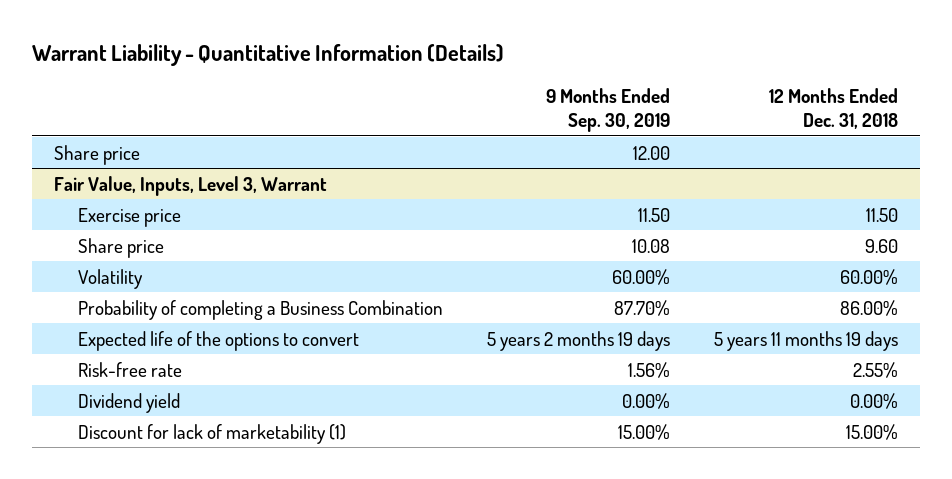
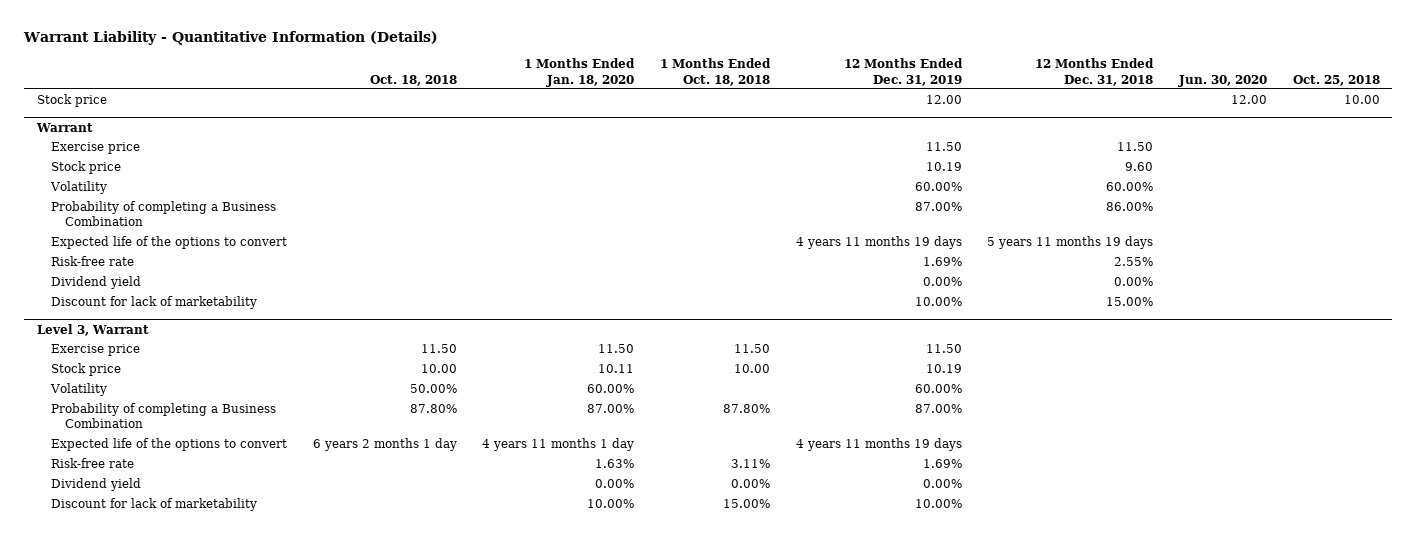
- | 9 Months Ended Sep. 30, 2019 | 12 Months Ended Dec. 31, 2018
+ | Oct. 18, 2018 | 1 Months Ended Jan. 18, 2020 | 1 Months Ended Oct. 18, 2018 | 12 Months Ended Dec. 31, 2019 | 12 Months Ended Dec. 31, 2018 | Jun. 30, 2020 | Oct. 25, 2018
- Share price | 12.00 |
- Fair Value, Inputs, Level 3, Warrant
+ Stock price | | | | 12.00 | | 12.00 | 10.00
+ Warrant
- Share price | 10.08 | 9.60
+ Stock price | | | | 10.19 | 9.60 | |
- Discount for lack of marketability (1) | 15.00% | 15.00%
+ Discount for lack of marketability | | | | 10.00% | 15.00% | |
+ Level 3, Warrant
+ Exercise price | 11.50 | 11.50 | 11.50 | 11.50 | | |
+ Stock price | 10.00 | 10.11 | 10.00 | 10.19 | | |
+ Volatility | 50.00% | 60.00% | | 60.00% | | |
+ Probability of completing a Business Combination | 87.80% | 87.00% | 87.80% | 87.00% | | |
+ Expected life of the options to convert | 6 years 2 months 1 day | 4 years 11 months 1 day | | 4 years 11 months 19 days | | |
+ Risk-free rate | | 1.63% | 3.11% | 1.69% | | |
+ Dividend yield | | 0.00% | 0.00% | 0.00% | | |
+ Discount for lack of marketability | | 10.00% | 15.00% | 10.00% | | |

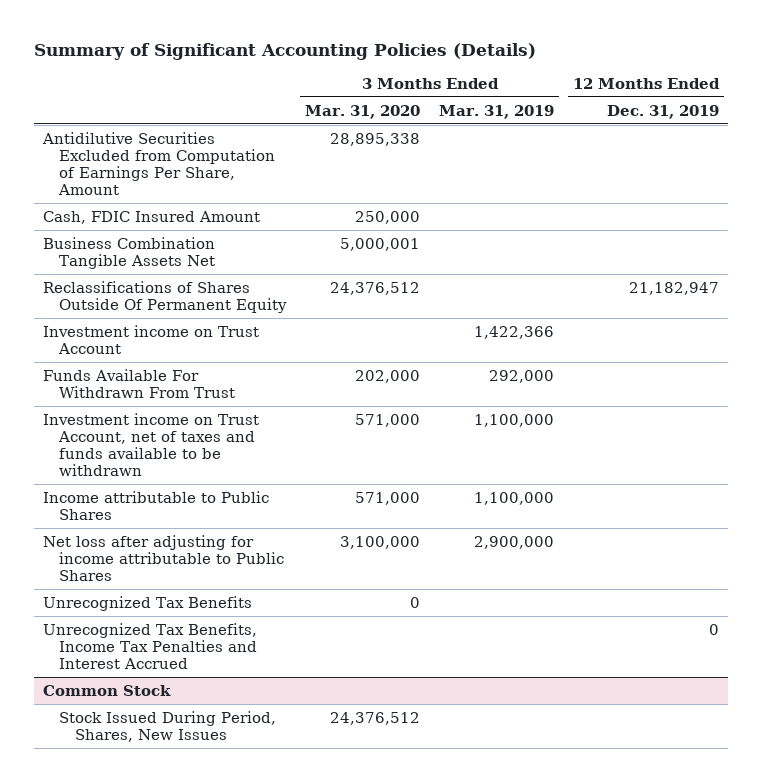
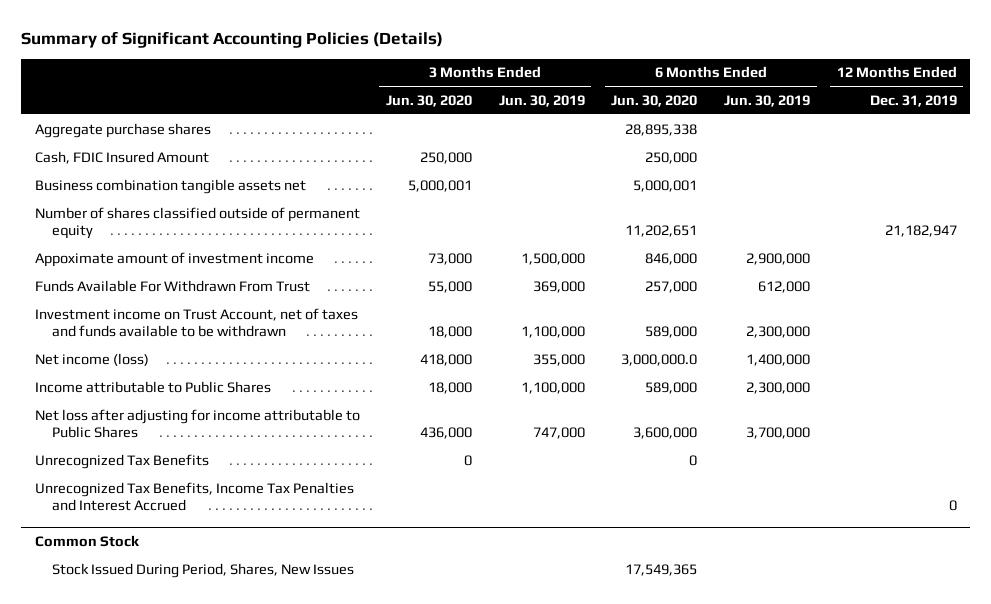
- | 3 Months Ended Mar. 31, 2020 | 3 Months Ended Mar. 31, 2019 | 12 Months Ended Dec. 31, 2019
+ | 3 Months Ended Jun. 30, 2020 | 3 Months Ended Jun. 30, 2019 | 6 Months Ended Jun. 30, 2020 | 6 Months Ended Jun. 30, 2019 | 12 Months Ended Dec. 31, 2019
- Antidilutive Securities Excluded from Computation of Earnings Per Share, Amount | 28,895,338 | |
+ Aggregate purchase shares | | | 28,895,338 | |
- Business Combination Tangible Assets Net | 5,000,001 | |
- Reclassifications of Shares Outside Of Permanent Equity | 24,376,512 | | 21,182,947
- Investment income on Trust Account | | 1,422,366 |
+ Business combination tangible assets net | 5,000,001 | | 5,000,001 | |
+ Number of shares classified outside of permanent equity | | | 11,202,651 | | 21,182,947
+ Appoximate amount of investment income | 73,000 | 1,500,000 | 846,000 | 2,900,000 |
+ Net income (loss) | 418,000 | 355,000 | 3,000,000.0 | 1,400,000 |

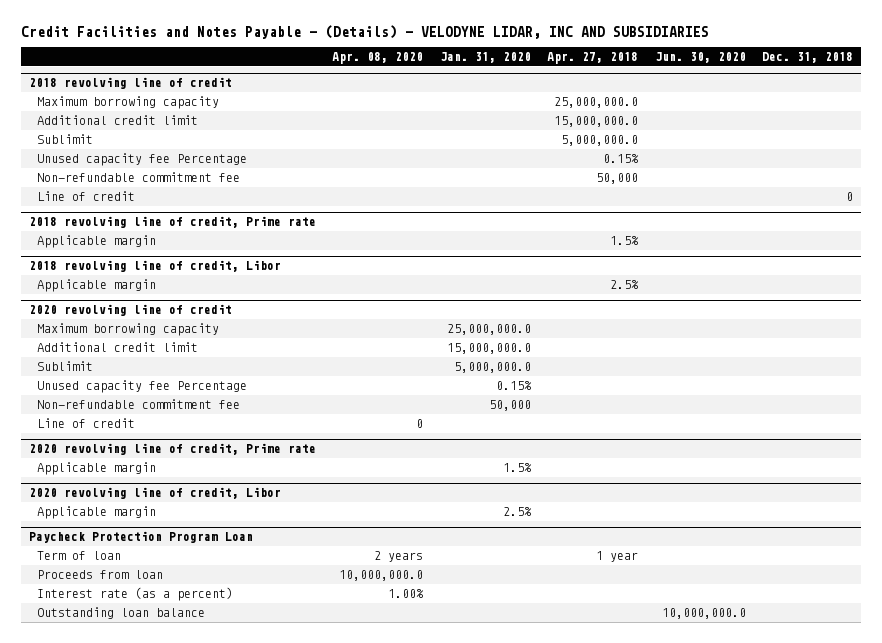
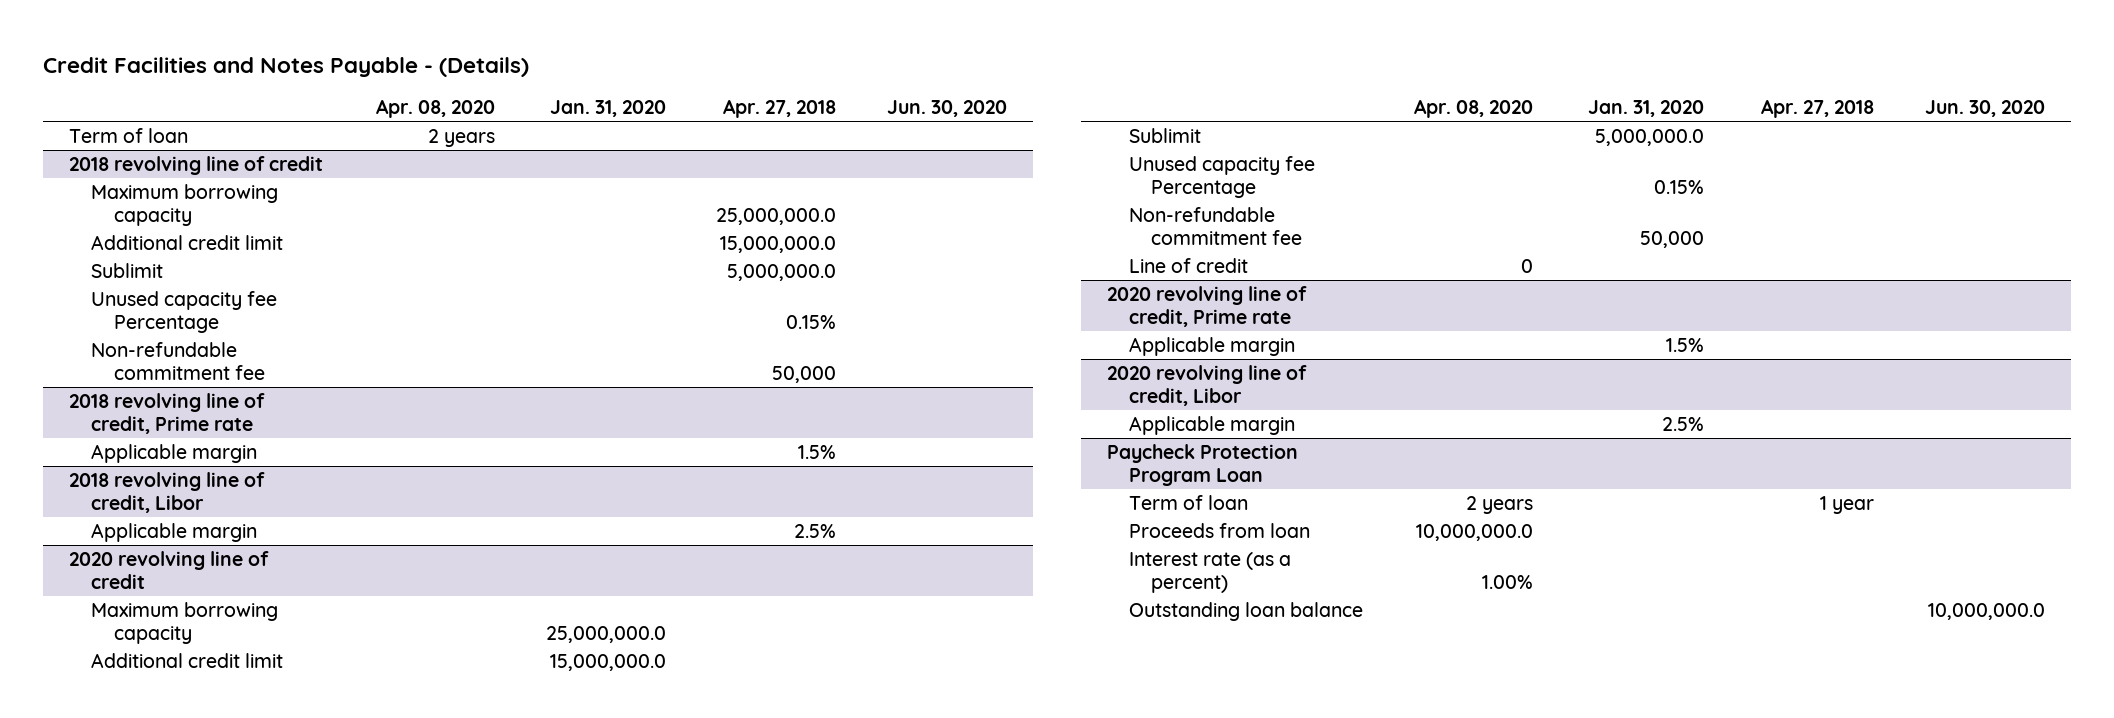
- Credit Facilities and Notes Payable - (Details) - VELODYNE LIDAR, INC AND SUBSIDIARIES
+ Credit Facilities and Notes Payable - (Details)
- | Apr. 08, 2020 | Jan. 31, 2020 | Apr. 27, 2018 | Jun. 30, 2020 | Dec. 31, 2018
+ | Apr. 08, 2020 | Jan. 31, 2020 | Apr. 27, 2018 | Jun. 30, 2020
+ Term of loan | 2 years | | |
@ 2018 revolving line of credit
- Line of credit | | | | | 0

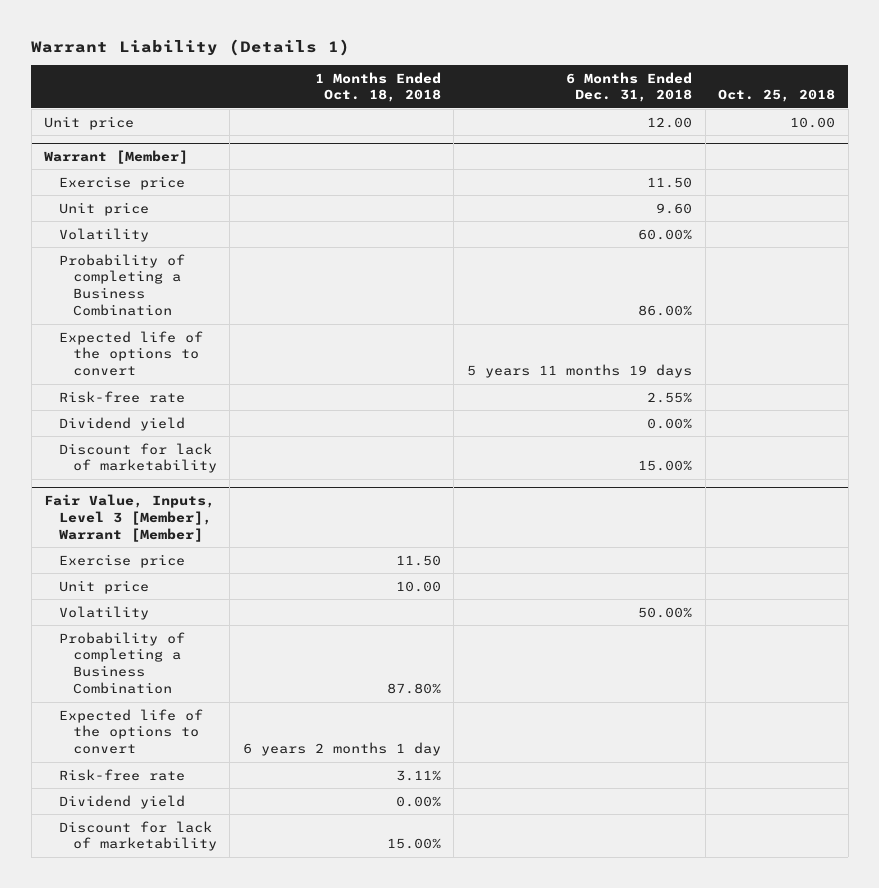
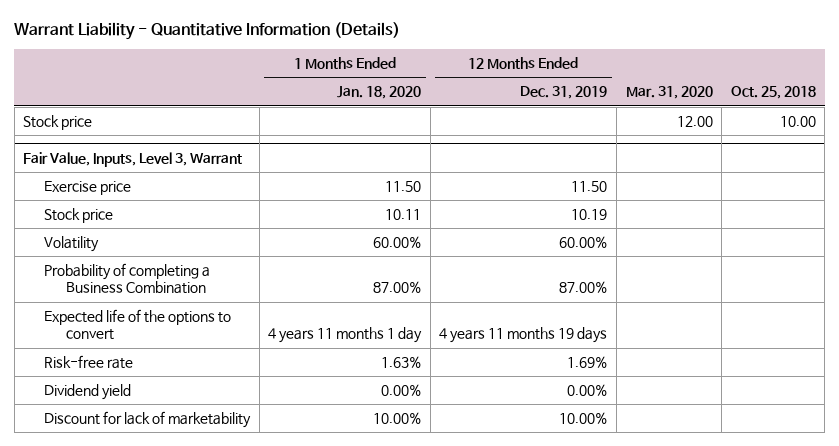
- Warrant Liability (Details 1)
+ Warrant Liability - Quantitative Information (Details)
- | 1 Months Ended Oct. 18, 2018 | 6 Months Ended Dec. 31, 2018 | Oct. 25, 2018
+ | 1 Months Ended Jan. 18, 2020 | 12 Months Ended Dec. 31, 2019 | Mar. 31, 2020 | Oct. 25, 2018
- Unit price | | 12.00 | 10.00
- Warrant [Member]
- Exercise price | | 11.50 |
- Unit price | | 9.60 |
- Volatility | | 60.00% |
- Probability of completing a Business Combination | | 86.00% |
- Expected life of the options to convert | | 5 years 11 months 19 days |
- Risk-free rate | | 2.55% |
- Dividend yield | | 0.00% |
- Discount for lack of marketability | | 15.00% |
- Fair Value, Inputs, Level 3 [Member], Warrant [Member]
+ Stock price | | | 12.00 | 10.00
+ Fair Value, Inputs, Level 3, Warrant
- Unit price | 10.00 | |
+ Stock price | 10.11 | 10.19 | |

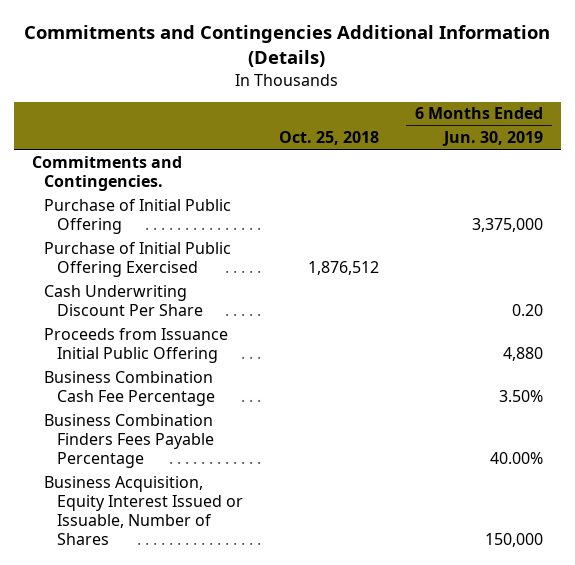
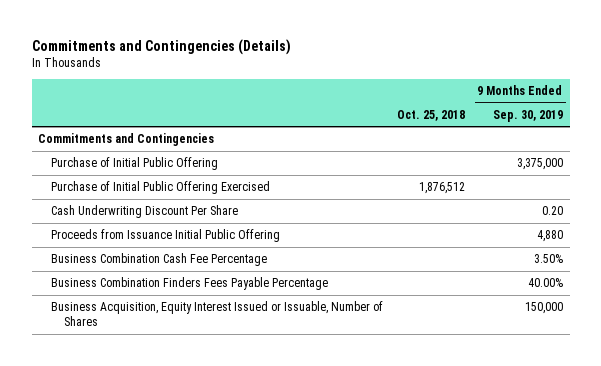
- Commitments and Contingencies Additional Information (Details)
+ Commitments and Contingencies (Details)
- | Oct. 25, 2018 | 6 Months Ended Jun. 30, 2019
+ | Oct. 25, 2018 | 9 Months Ended Sep. 30, 2019
- Commitments and Contingencies.
+ Commitments and Contingencies

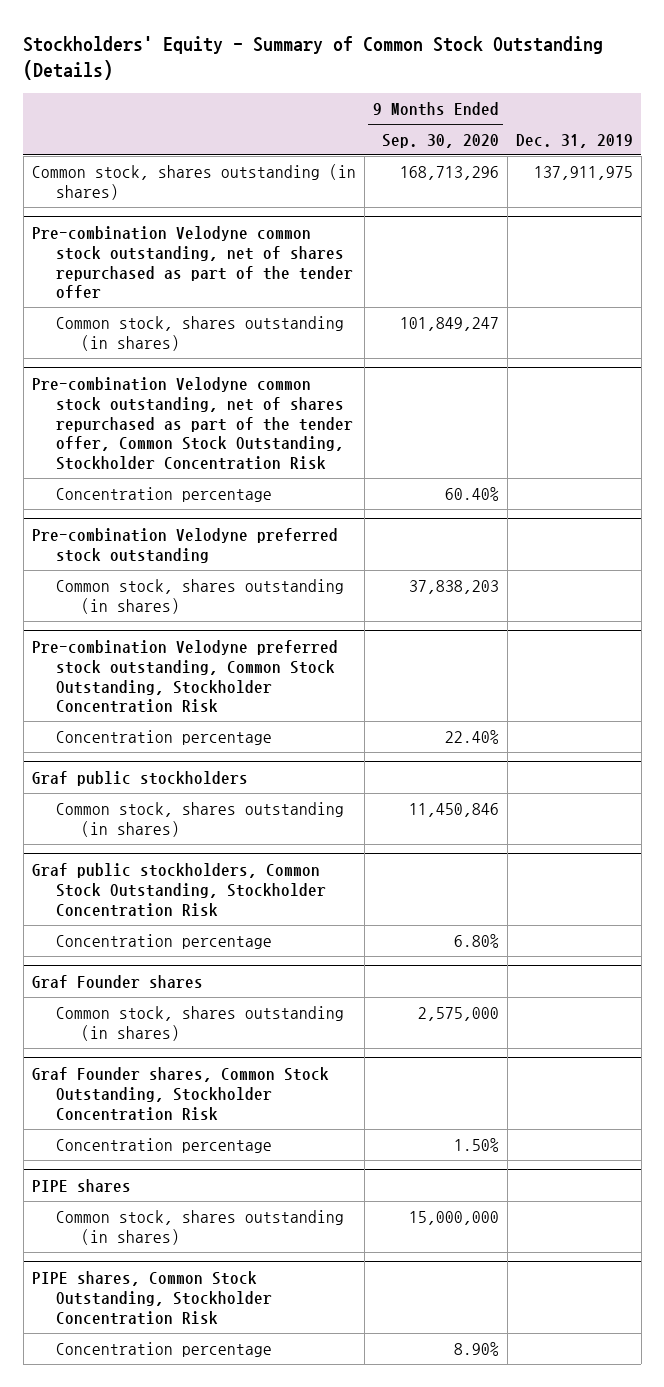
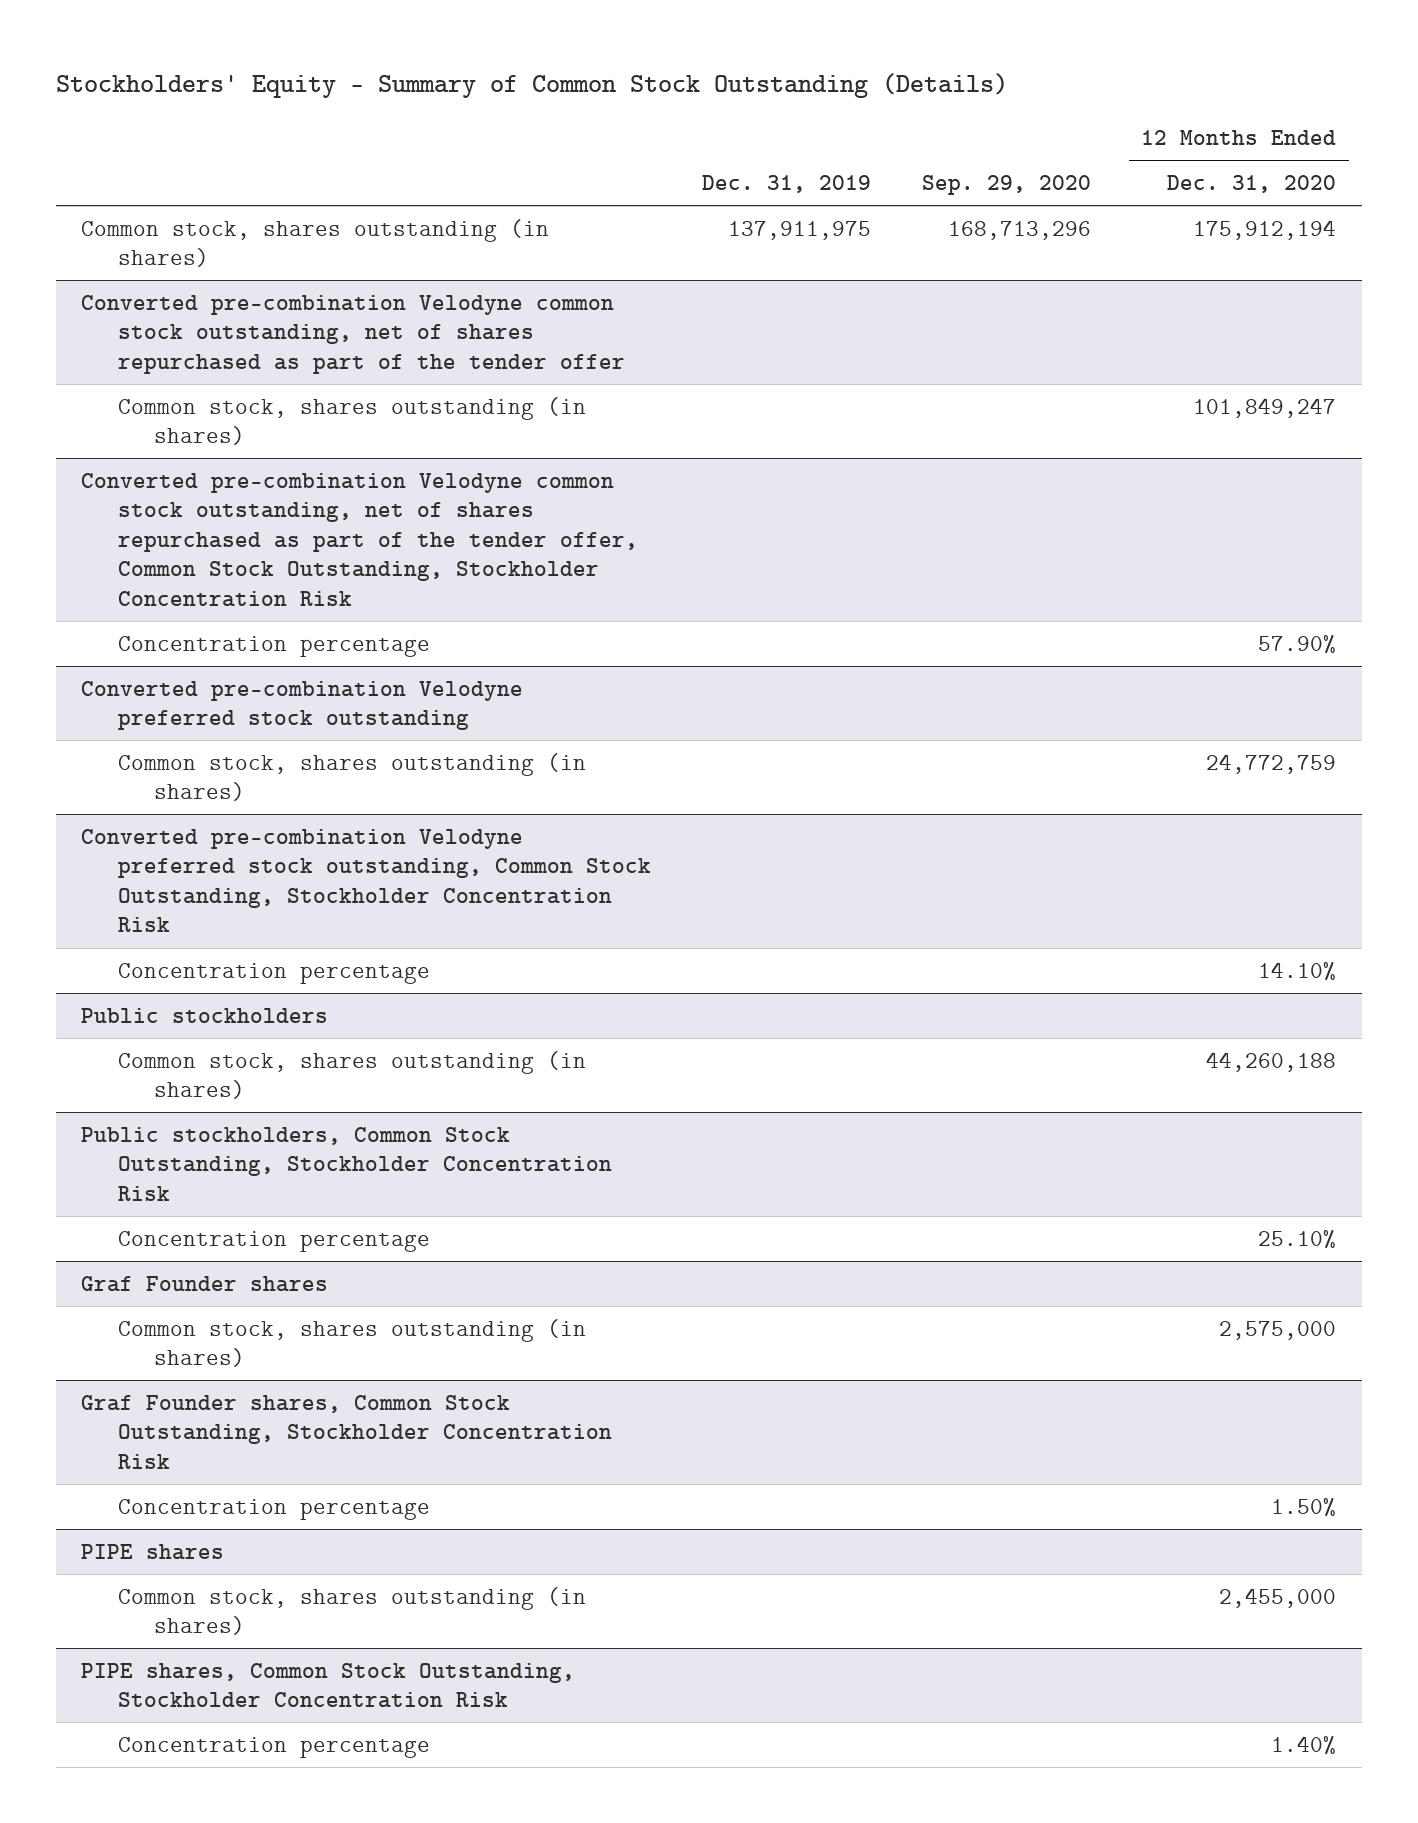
- | 9 Months Ended Sep. 30, 2020 | Dec. 31, 2019
+ | Dec. 31, 2019 | Sep. 29, 2020 | 12 Months Ended Dec. 31, 2020
- Pre-combination Velodyne common stock outstanding, net of shares repurchased as part of the tender offer
+ Converted pre-combination Velodyne common stock outstanding, net of shares repurchased as part of the tender offer
- Pre-combination Velodyne common stock outstanding, net of shares repurchased as part of the tender offer, Common Stock Outstanding, Stockholder Concentration Risk
+ Converted pre-combination Velodyne common stock outstanding, net of shares repurchased as part of the tender offer, Common Stock Outstanding, Stockholder Concentration Risk
- Pre-combination Velodyne preferred stock outstanding
+ Converted pre-combination Velodyne preferred stock outstanding
- Pre-combination Velodyne preferred stock outstanding, Common Stock Outstanding, Stockholder Concentration Risk
+ Converted pre-combination Velodyne preferred stock outstanding, Common Stock Outstanding, Stockholder Concentration Risk
- Graf public stockholders
+ Public stockholders
- Graf public stockholders, Common Stock Outstanding, Stockholder Concentration Risk
+ Public stockholders, Common Stock Outstanding, Stockholder Concentration Risk

